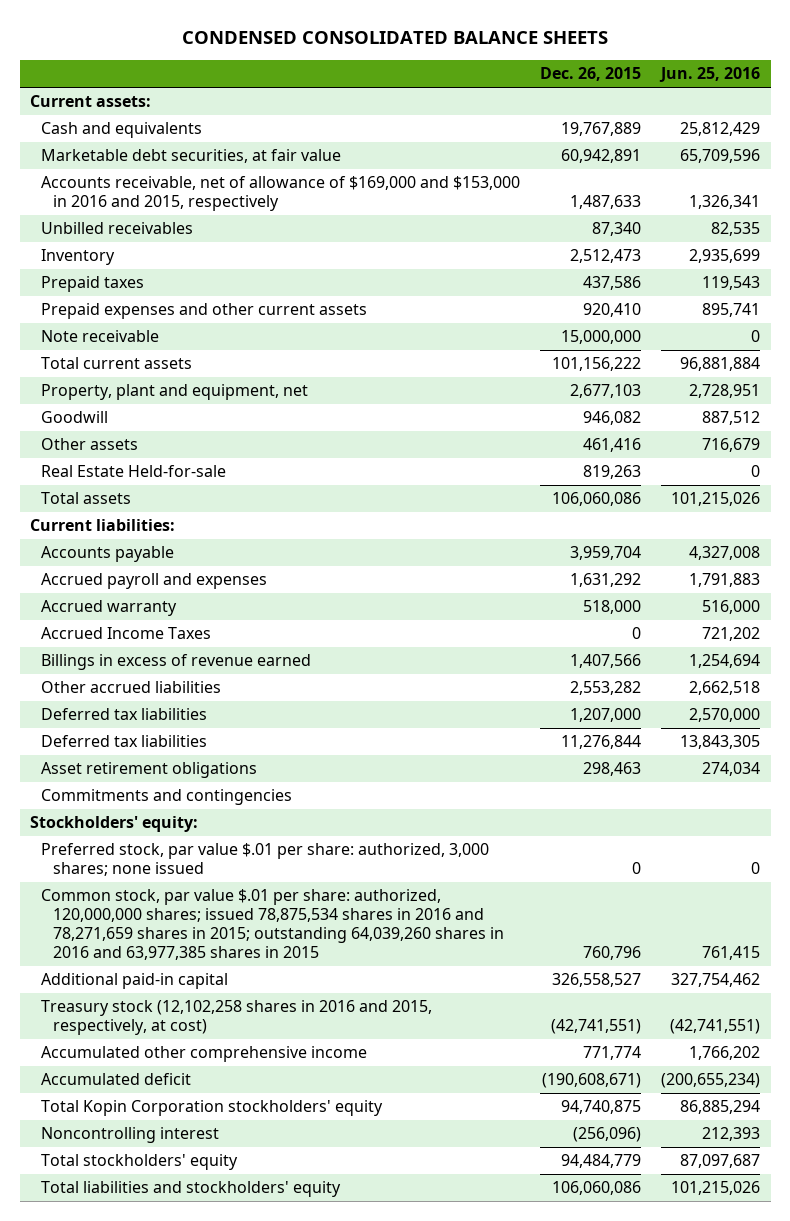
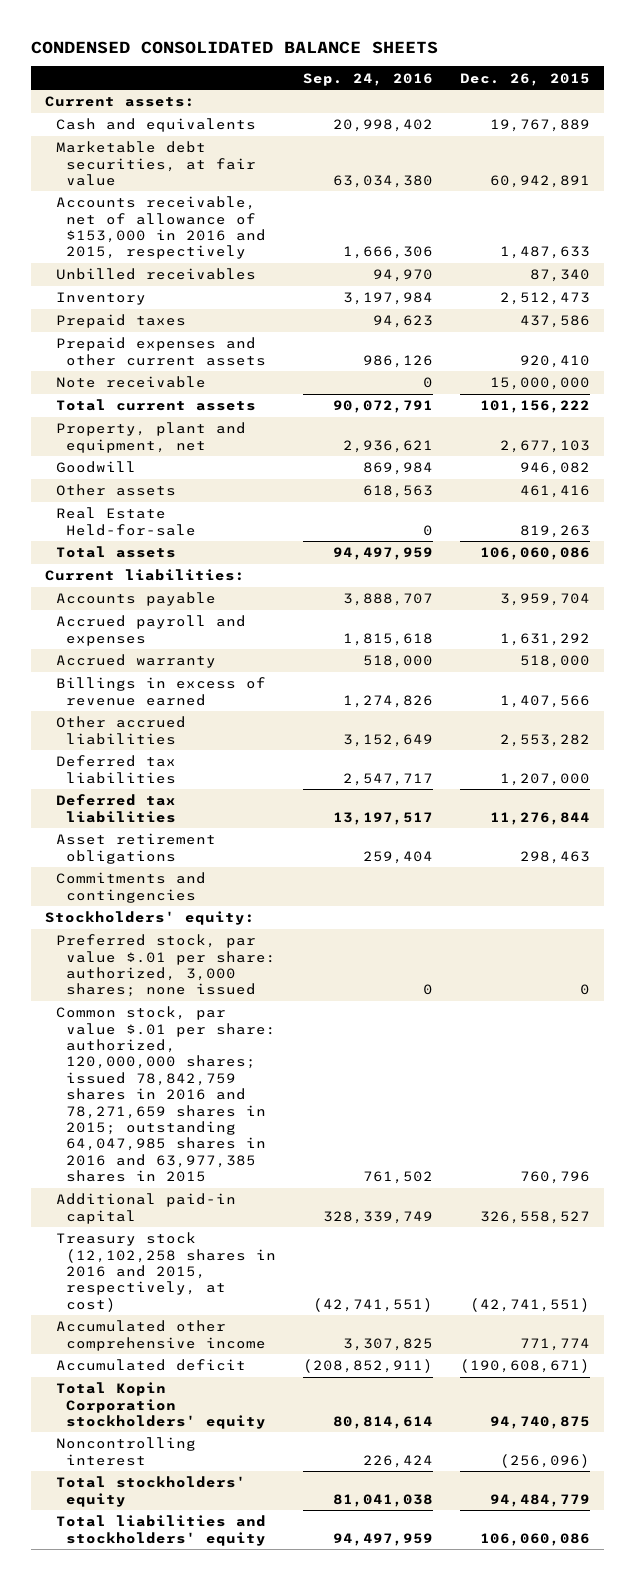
- | Dec. 26, 2015 | Jun. 25, 2016
+ | Sep. 24, 2016 | Dec. 26, 2015
- Accounts receivable, net of allowance of $169,000 and $153,000 in 2016 and 2015, respectively | 1,487,633 | 1,326,341
+ Accounts receivable, net of allowance of $153,000 in 2016 and 2015, respectively | 1,666,306 | 1,487,633
- Accrued Income Taxes | 0 | 721,202
- Common stock, par value $.01 per share: authorized, 120,000,000 shares; issued 78,875,534 shares in 2016 and 78,271,659 shares in 2015; outstanding 64,039,260 shares in 2016 and 63,977,385 shares in 2015 | 760,796 | 761,415
+ Common stock, par value $.01 per share: authorized, 120,000,000 shares; issued 78,842,759 shares in 2016 and 78,271,659 shares in 2015; outstanding 64,047,985 shares in 2016 and 63,977,385 shares in 2015 | 761,502 | 760,796

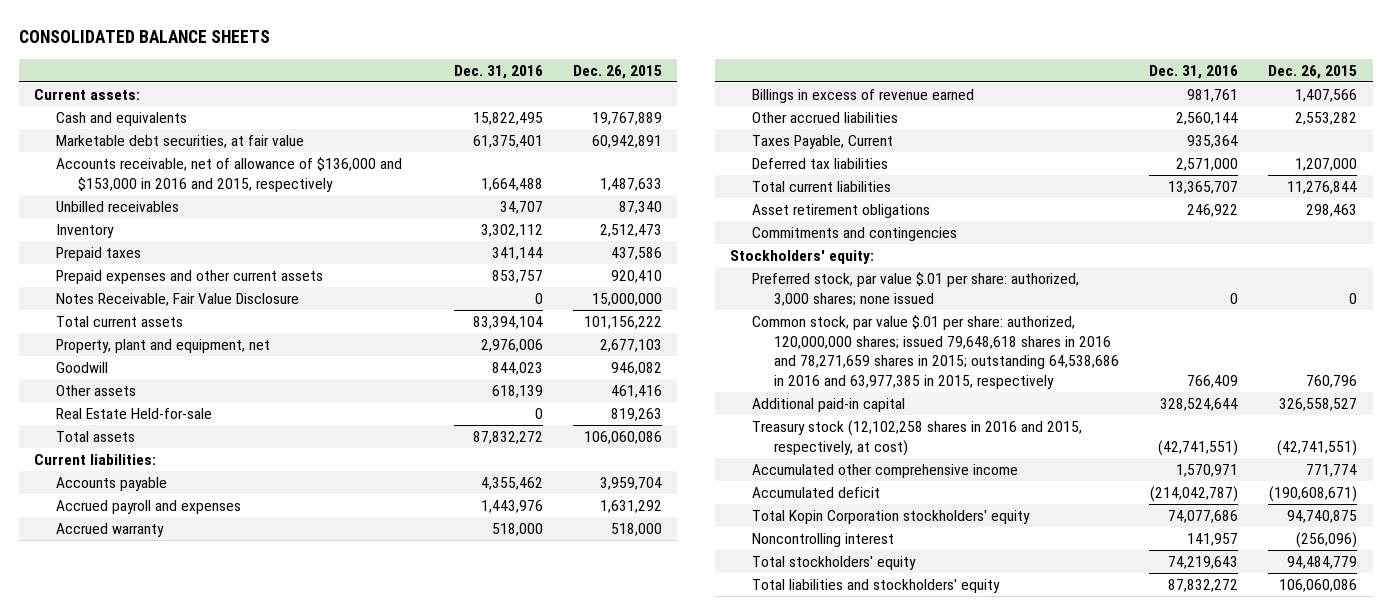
- CONDENSED CONSOLIDATED BALANCE SHEETS
+ CONSOLIDATED BALANCE SHEETS
- | Sep. 24, 2016 | Dec. 26, 2015
+ | Dec. 31, 2016 | Dec. 26, 2015
- Accounts receivable, net of allowance of $153,000 in 2016 and 2015, respectively | 1,666,306 | 1,487,633
+ Accounts receivable, net of allowance of $136,000 and $153,000 in 2016 and 2015, respectively | 1,664,488 | 1,487,633
- Note receivable | 0 | 15,000,000
+ Notes Receivable, Fair Value Disclosure | 0 | 15,000,000
+ Taxes Payable, Current | 935,364 |
- Deferred tax liabilities | 13,197,517 | 11,276,844
+ Total current liabilities | 13,365,707 | 11,276,844
- Common stock, par value $.01 per share: authorized, 120,000,000 shares; issued 78,842,759 shares in 2016 and 78,271,659 shares in 2015; outstanding 64,047,985 shares in 2016 and 63,977,385 shares in 2015 | 761,502 | 760,796
+ Common stock, par value $.01 per share: authorized, 120,000,000 shares; issued 79,648,618 shares in 2016 and 78,271,659 shares in 2015; outstanding 64,538,686 in 2016 and 63,977,385 in 2015, respectively | 766,409 | 760,796

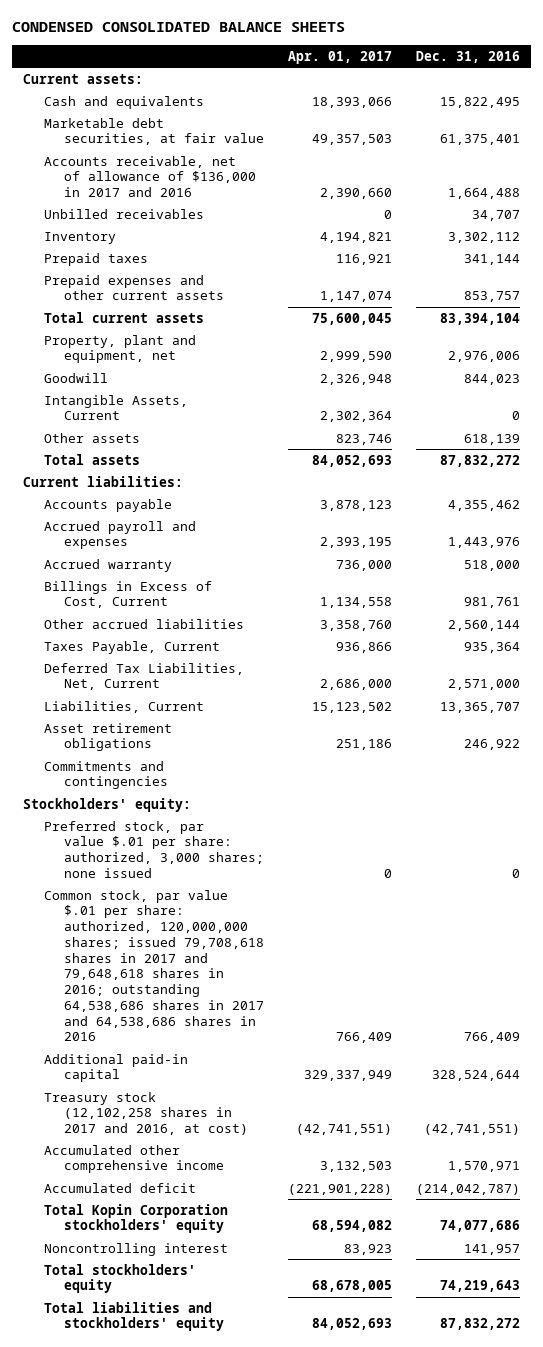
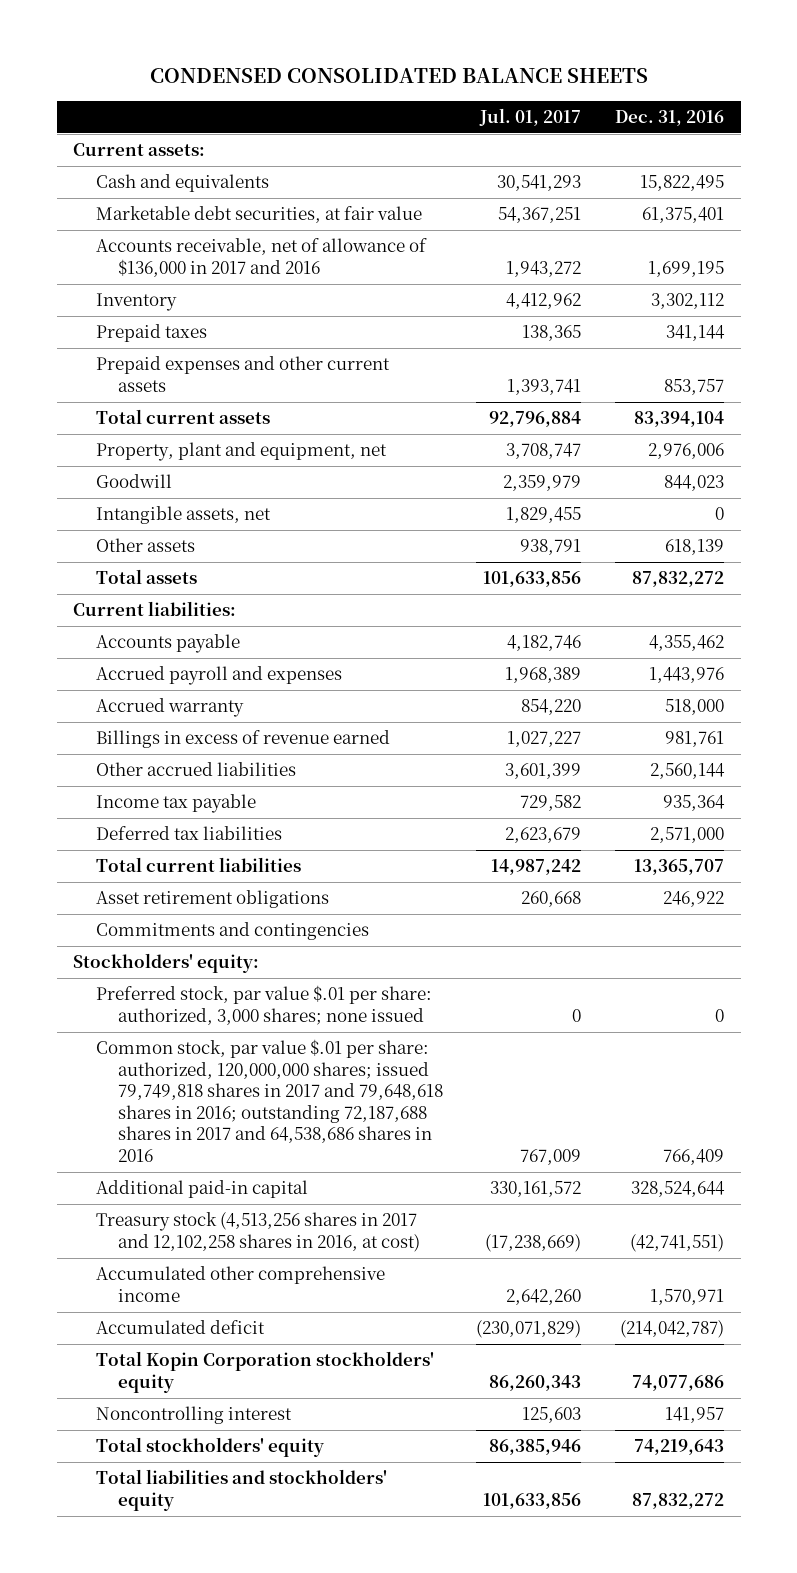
- | Apr. 01, 2017 | Dec. 31, 2016
+ | Jul. 01, 2017 | Dec. 31, 2016
- Accounts receivable, net of allowance of $136,000 in 2017 and 2016 | 2,390,660 | 1,664,488
- Unbilled receivables | 0 | 34,707
+ Accounts receivable, net of allowance of $136,000 in 2017 and 2016 | 1,943,272 | 1,699,195
- Intangible Assets, Current | 2,302,364 | 0
+ Intangible assets, net | 1,829,455 | 0
- Billings in Excess of Cost, Current | 1,134,558 | 981,761
+ Billings in excess of revenue earned | 1,027,227 | 981,761
- Taxes Payable, Current | 936,866 | 935,364
- Deferred Tax Liabilities, Net, Current | 2,686,000 | 2,571,000
- Liabilities, Current | 15,123,502 | 13,365,707
+ Income tax payable | 729,582 | 935,364
+ Deferred tax liabilities | 2,623,679 | 2,571,000
+ Total current liabilities | 14,987,242 | 13,365,707
- Common stock, par value $.01 per share: authorized, 120,000,000 shares; issued 79,708,618 shares in 2017 and 79,648,618 shares in 2016; outstanding 64,538,686 shares in 2017 and 64,538,686 shares in 2016 | 766,409 | 766,409
+ Common stock, par value $.01 per share: authorized, 120,000,000 shares; issued 79,749,818 shares in 2017 and 79,648,618 shares in 2016; outstanding 72,187,688 shares in 2017 and 64,538,686 shares in 2016 | 767,009 | 766,409
- Treasury stock (12,102,258 shares in 2017 and 2016, at cost) | (42,741,551) | (42,741,551)
+ Treasury stock (4,513,256 shares in 2017 and 12,102,258 shares in 2016, at cost) | (17,238,669) | (42,741,551)

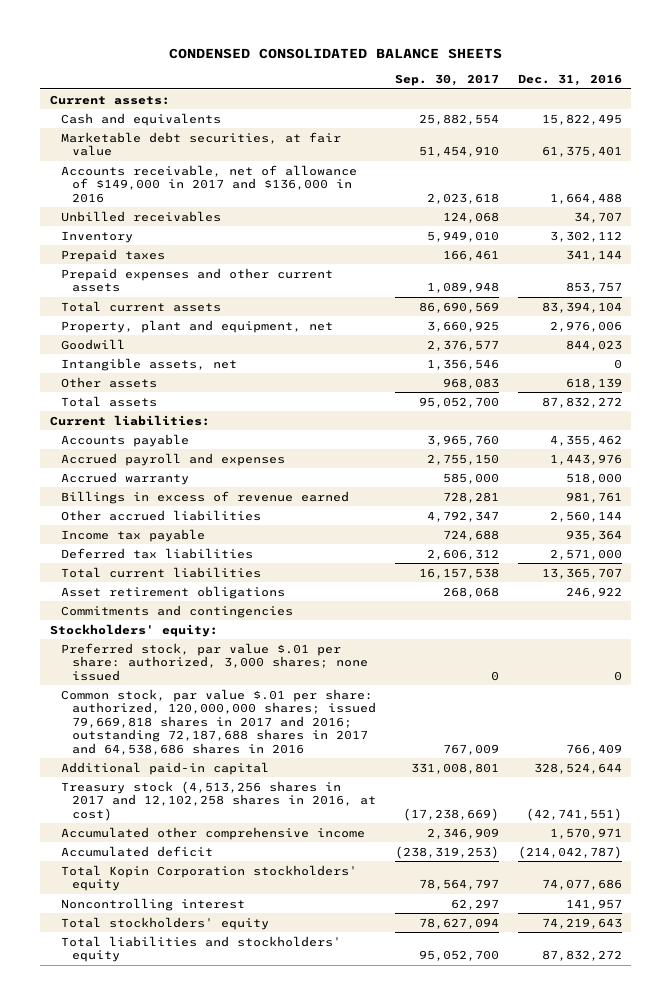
- | Jul. 01, 2017 | Dec. 31, 2016
+ | Sep. 30, 2017 | Dec. 31, 2016
- Accounts receivable, net of allowance of $136,000 in 2017 and 2016 | 1,943,272 | 1,699,195
+ Accounts receivable, net of allowance of $149,000 in 2017 and $136,000 in 2016 | 2,023,618 | 1,664,488
+ Unbilled receivables | 124,068 | 34,707
- Common stock, par value $.01 per share: authorized, 120,000,000 shares; issued 79,749,818 shares in 2017 and 79,648,618 shares in 2016; outstanding 72,187,688 shares in 2017 and 64,538,686 shares in 2016 | 767,009 | 766,409
+ Common stock, par value $.01 per share: authorized, 120,000,000 shares; issued 79,669,818 shares in 2017 and 2016; outstanding 72,187,688 shares in 2017 and 64,538,686 shares in 2016 | 767,009 | 766,409

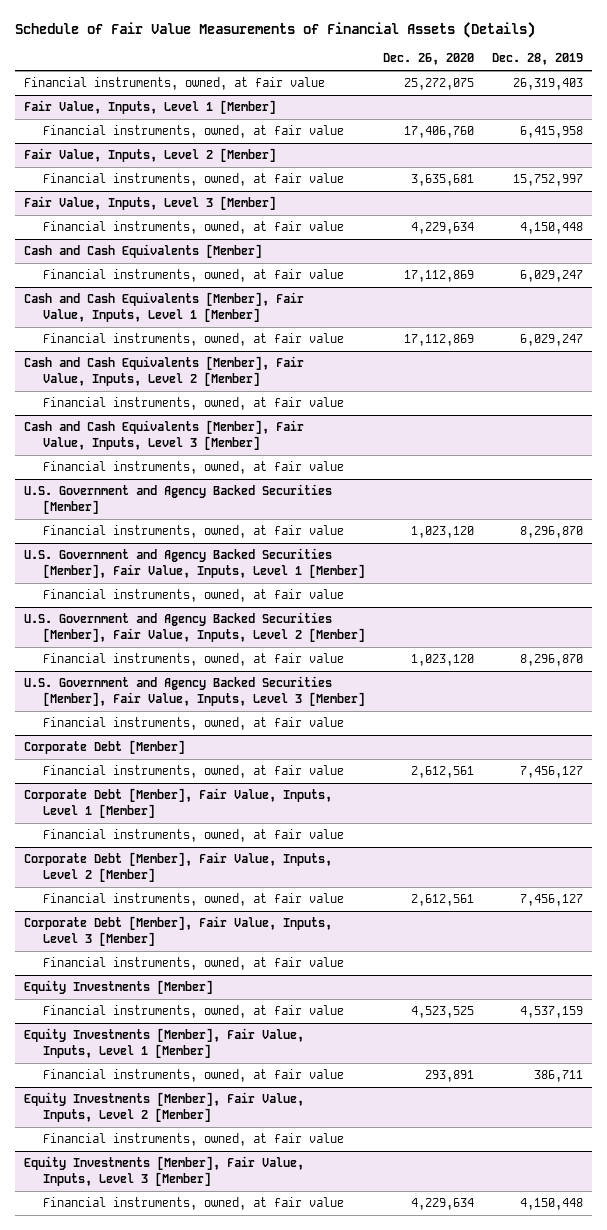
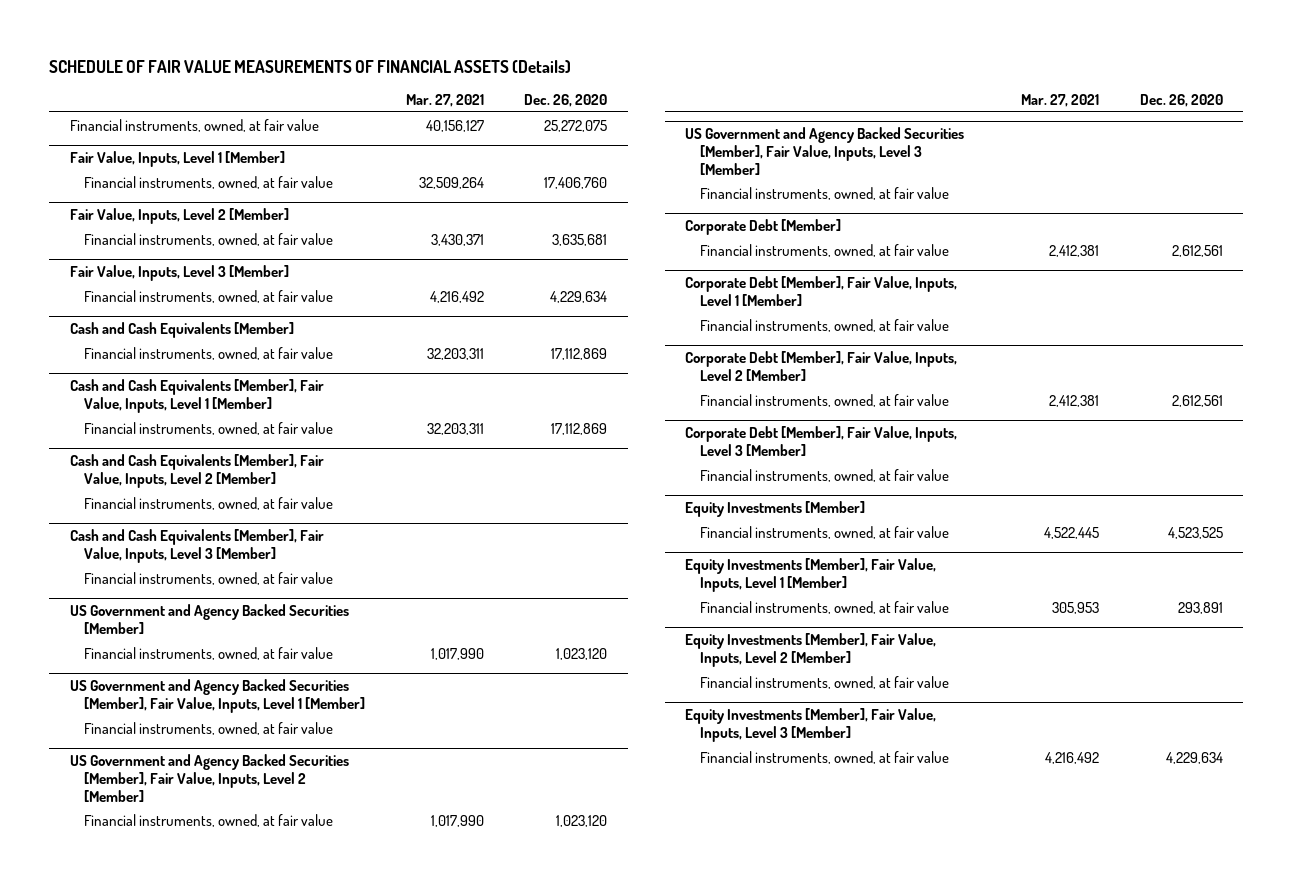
- Schedule of Fair Value Measurements of Financial Assets (Details)
+ SCHEDULE OF FAIR VALUE MEASUREMENTS OF FINANCIAL ASSETS (Details)
- | Dec. 26, 2020 | Dec. 28, 2019
+ | Mar. 27, 2021 | Dec. 26, 2020
- U.S. Government and Agency Backed Securities [Member]
+ US Government and Agency Backed Securities [Member]
- U.S. Government and Agency Backed Securities [Member], Fair Value, Inputs, Level 1 [Member]
+ US Government and Agency Backed Securities [Member], Fair Value, Inputs, Level 1 [Member]
- U.S. Government and Agency Backed Securities [Member], Fair Value, Inputs, Level 2 [Member]
+ US Government and Agency Backed Securities [Member], Fair Value, Inputs, Level 2 [Member]
- U.S. Government and Agency Backed Securities [Member], Fair Value, Inputs, Level 3 [Member]
+ US Government and Agency Backed Securities [Member], Fair Value, Inputs, Level 3 [Member]

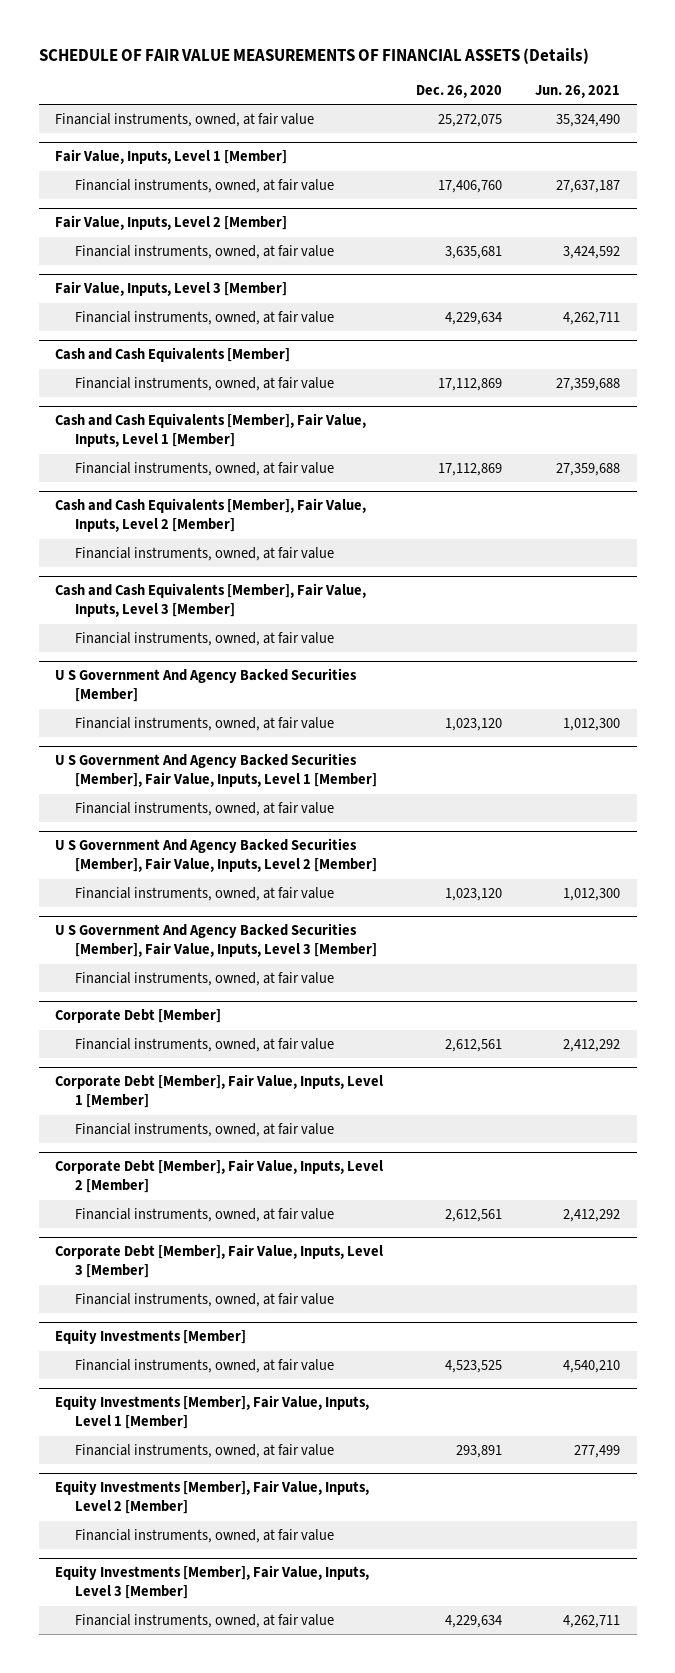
- | Mar. 27, 2021 | Dec. 26, 2020
+ | Dec. 26, 2020 | Jun. 26, 2021
- US Government and Agency Backed Securities [Member]
+ U S Government And Agency Backed Securities [Member]
- US Government and Agency Backed Securities [Member], Fair Value, Inputs, Level 1 [Member]
+ U S Government And Agency Backed Securities [Member], Fair Value, Inputs, Level 1 [Member]
- US Government and Agency Backed Securities [Member], Fair Value, Inputs, Level 2 [Member]
+ U S Government And Agency Backed Securities [Member], Fair Value, Inputs, Level 2 [Member]
- US Government and Agency Backed Securities [Member], Fair Value, Inputs, Level 3 [Member]
+ U S Government And Agency Backed Securities [Member], Fair Value, Inputs, Level 3 [Member]

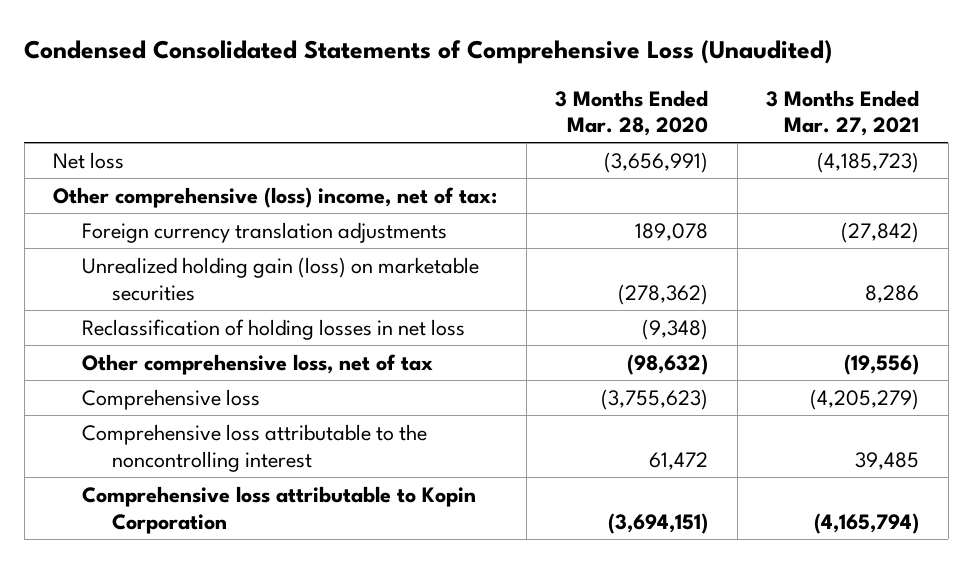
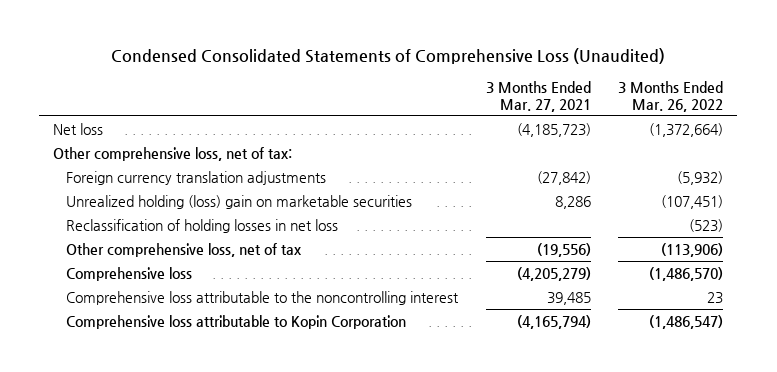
- | 3 Months Ended Mar. 28, 2020 | 3 Months Ended Mar. 27, 2021
+ | 3 Months Ended Mar. 27, 2021 | 3 Months Ended Mar. 26, 2022
- Other comprehensive (loss) income, net of tax:
+ Other comprehensive loss, net of tax:
- Unrealized holding gain (loss) on marketable securities | (278,362) | 8,286
+ Unrealized holding (loss) gain on marketable securities | 8,286 | (107,451)

